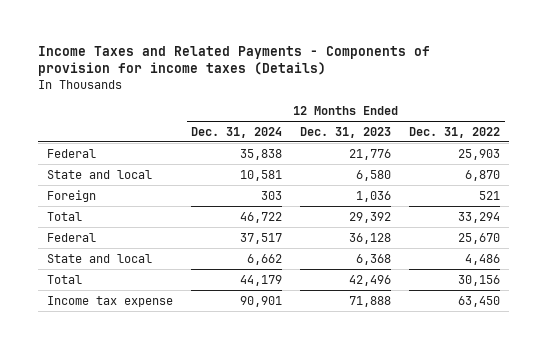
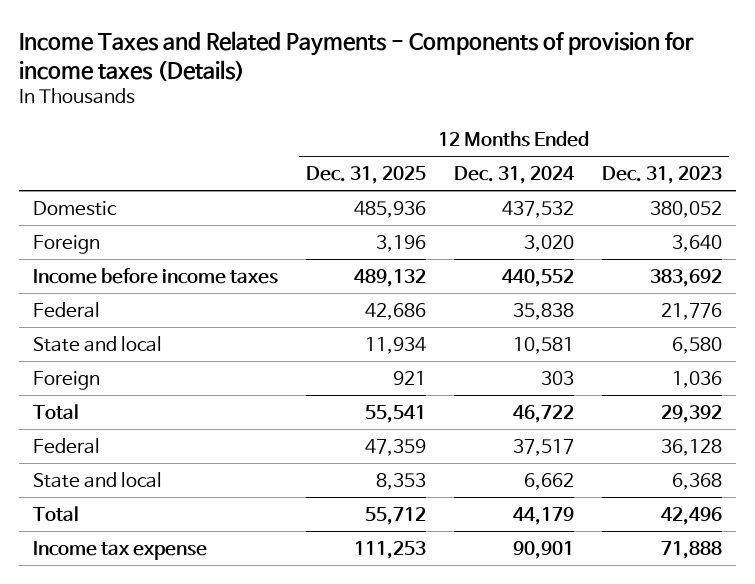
- | 12 Months Ended Dec. 31, 2024 | 12 Months Ended Dec. 31, 2023 | 12 Months Ended Dec. 31, 2022
+ | 12 Months Ended Dec. 31, 2025 | 12 Months Ended Dec. 31, 2024 | 12 Months Ended Dec. 31, 2023
+ Domestic | 485,936 | 437,532 | 380,052
+ Foreign | 3,196 | 3,020 | 3,640
+ Income before income taxes | 489,132 | 440,552 | 383,692

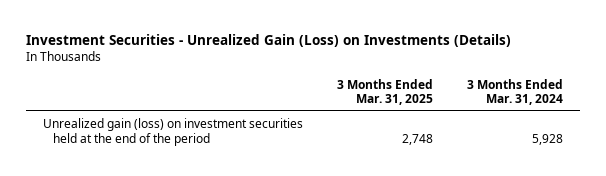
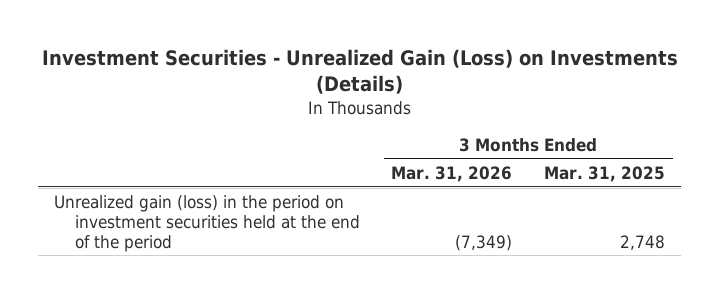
- | 3 Months Ended Mar. 31, 2025 | 3 Months Ended Mar. 31, 2024
+ | 3 Months Ended Mar. 31, 2026 | 3 Months Ended Mar. 31, 2025
- Unrealized gain (loss) on investment securities held at the end of the period | 2,748 | 5,928
+ Unrealized gain (loss) in the period on investment securities held at the end of the period | (7,349) | 2,748

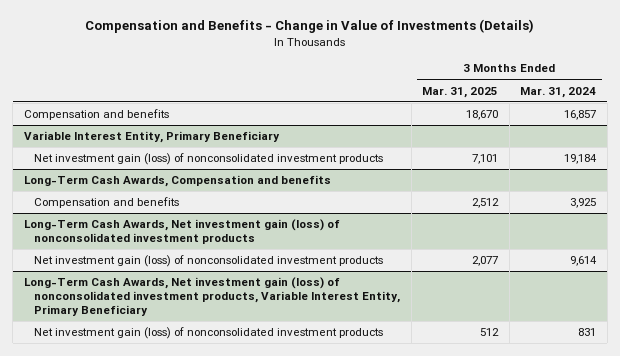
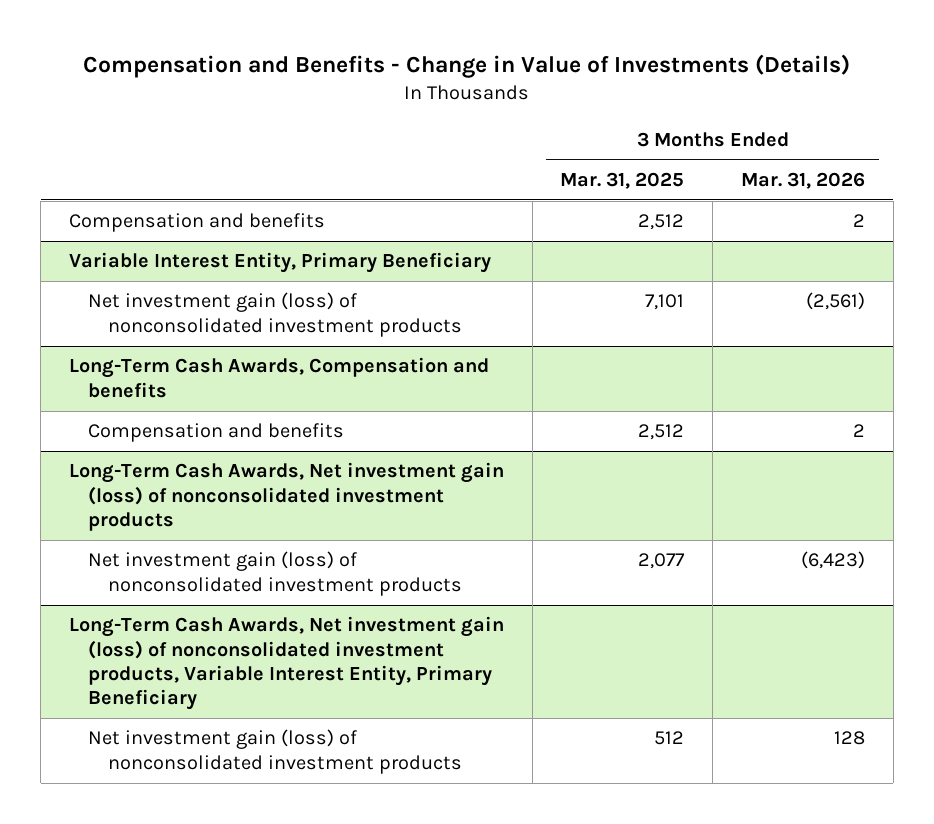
- | 3 Months Ended Mar. 31, 2025 | 3 Months Ended Mar. 31, 2024
+ | 3 Months Ended Mar. 31, 2025 | 3 Months Ended Mar. 31, 2026
- Compensation and benefits | 18,670 | 16,857
+ Compensation and benefits | 2,512 | 2

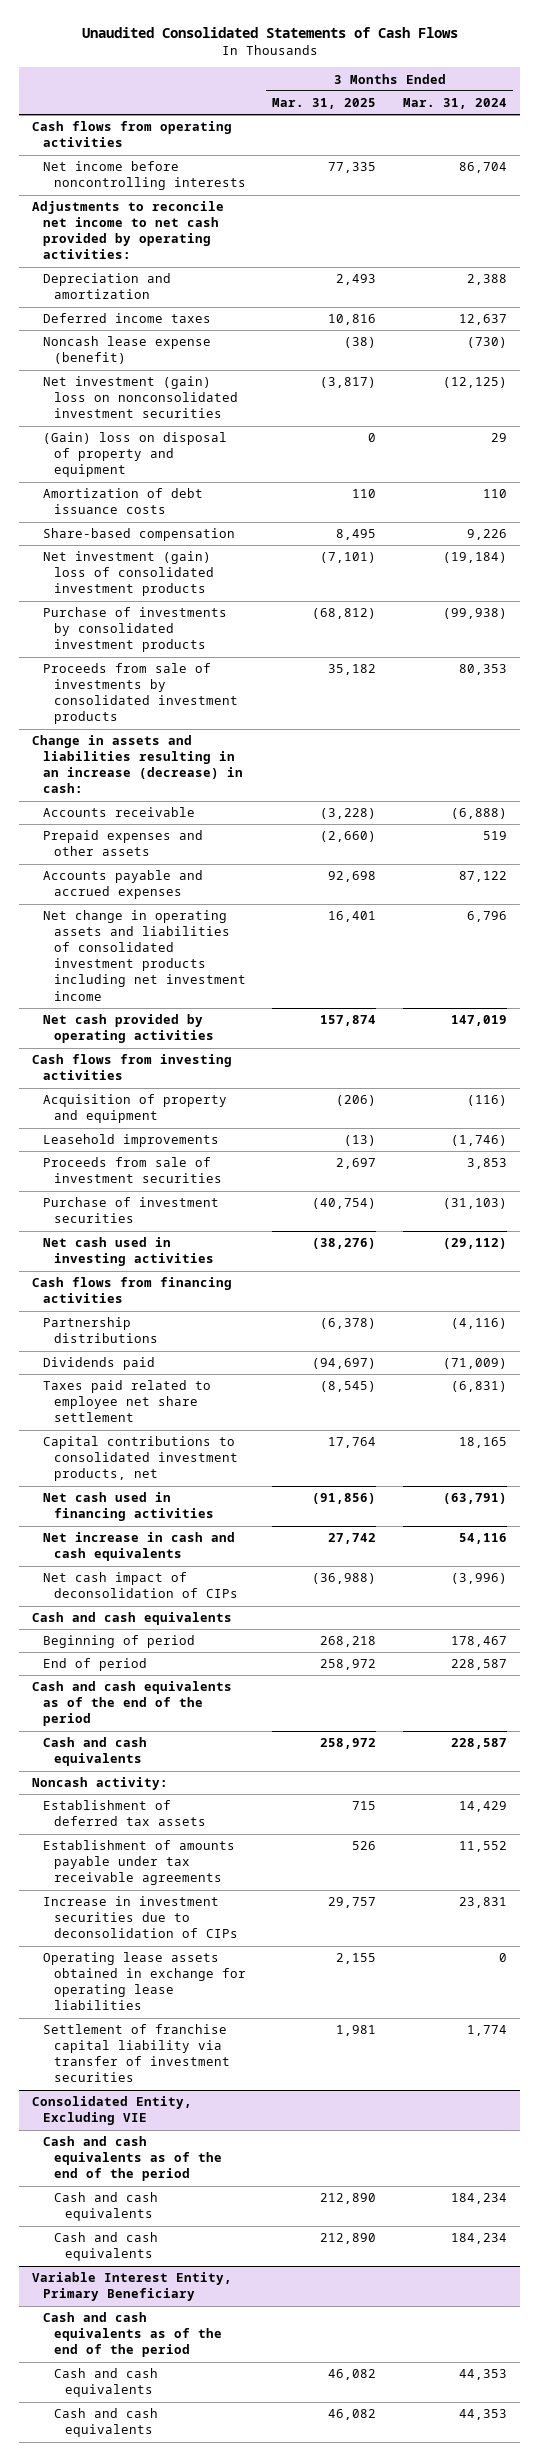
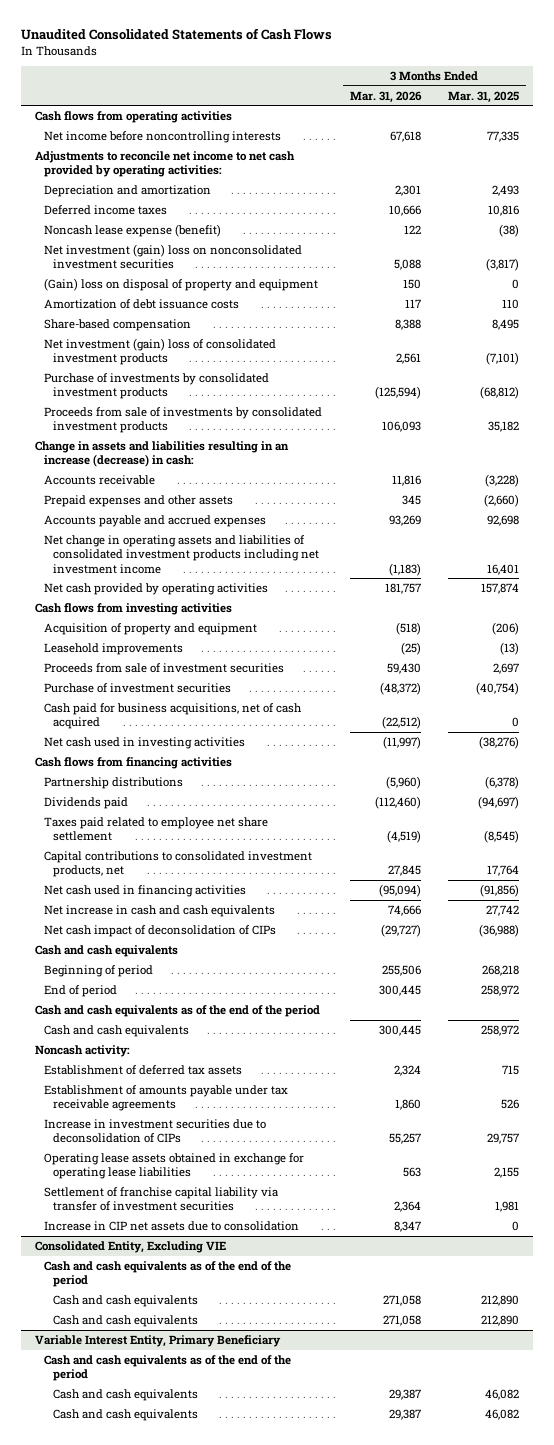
- | 3 Months Ended Mar. 31, 2025 | 3 Months Ended Mar. 31, 2024
+ | 3 Months Ended Mar. 31, 2026 | 3 Months Ended Mar. 31, 2025
+ Cash paid for business acquisitions, net of cash acquired | (22,512) | 0
+ Increase in CIP net assets due to consolidation | 8,347 | 0

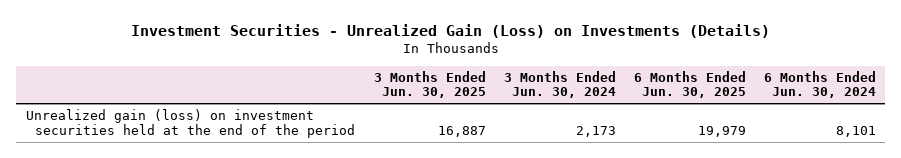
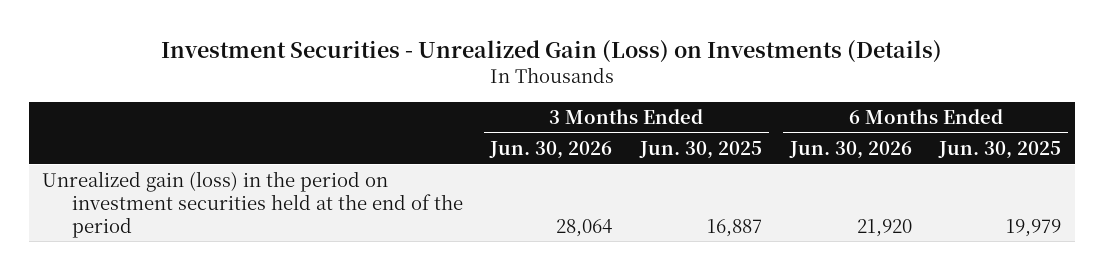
- | 3 Months Ended Jun. 30, 2025 | 3 Months Ended Jun. 30, 2024 | 6 Months Ended Jun. 30, 2025 | 6 Months Ended Jun. 30, 2024
+ | 3 Months Ended Jun. 30, 2026 | 3 Months Ended Jun. 30, 2025 | 6 Months Ended Jun. 30, 2026 | 6 Months Ended Jun. 30, 2025
- Unrealized gain (loss) on investment securities held at the end of the period | 16,887 | 2,173 | 19,979 | 8,101
+ Unrealized gain (loss) in the period on investment securities held at the end of the period | 28,064 | 16,887 | 21,920 | 19,979

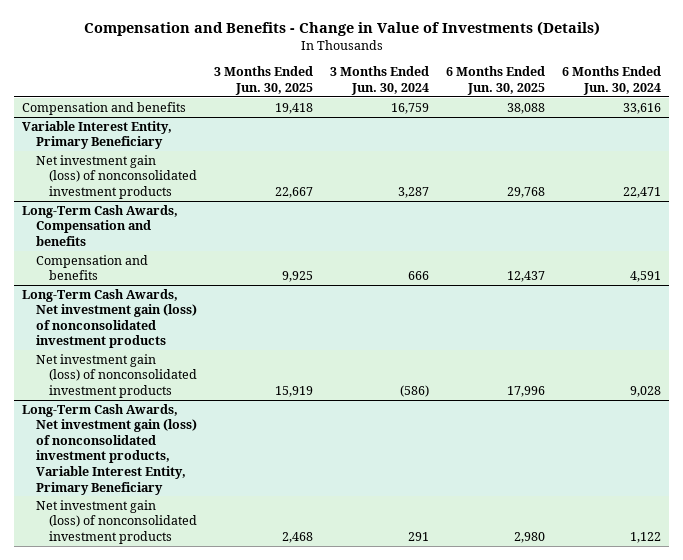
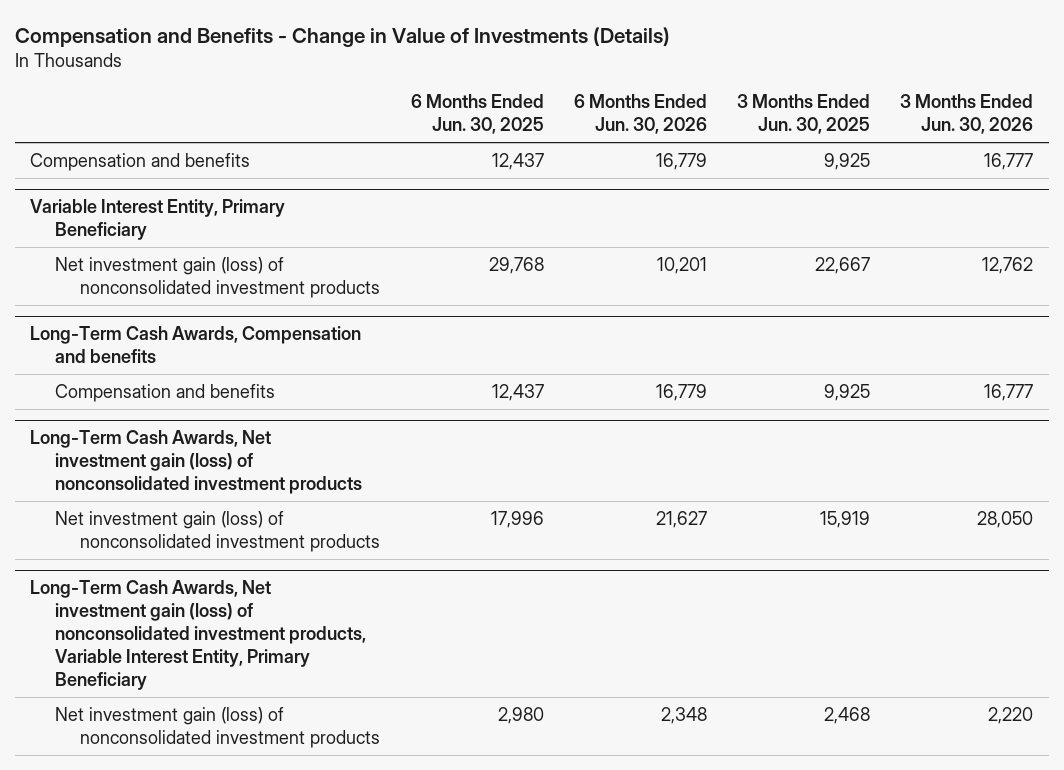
- | 3 Months Ended Jun. 30, 2025 | 3 Months Ended Jun. 30, 2024 | 6 Months Ended Jun. 30, 2025 | 6 Months Ended Jun. 30, 2024
+ | 6 Months Ended Jun. 30, 2025 | 6 Months Ended Jun. 30, 2026 | 3 Months Ended Jun. 30, 2025 | 3 Months Ended Jun. 30, 2026
- Compensation and benefits | 19,418 | 16,759 | 38,088 | 33,616
+ Compensation and benefits | 12,437 | 16,779 | 9,925 | 16,777

